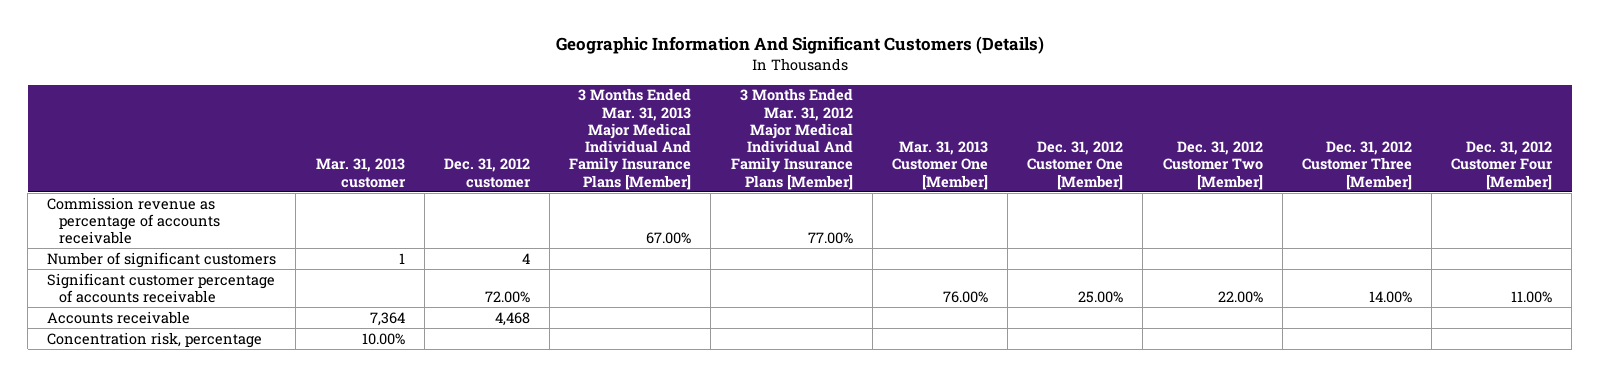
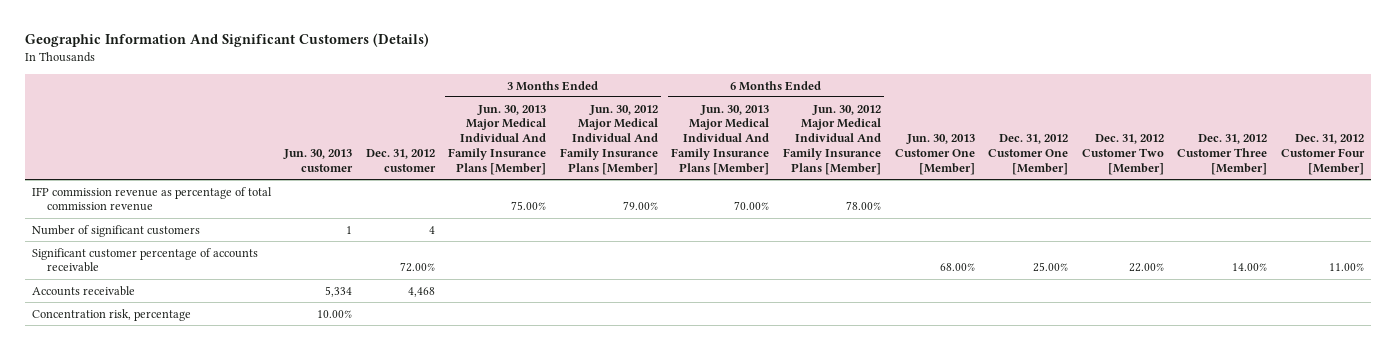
- | Mar. 31, 2013 customer | Dec. 31, 2012 customer | 3 Months Ended Mar. 31, 2013 Major Medical Individual And Family Insurance Plans [Member] | 3 Months Ended Mar. 31, 2012 Major Medical Individual And Family Insurance Plans [Member] | Mar. 31, 2013 Customer One [Member] | Dec. 31, 2012 Customer One [Member] | Dec. 31, 2012 Customer Two [Member] | Dec. 31, 2012 Customer Three [Member] | Dec. 31, 2012 Customer Four [Member]
+ | Jun. 30, 2013 customer | Dec. 31, 2012 customer | 3 Months Ended Jun. 30, 2013 Major Medical Individual And Family Insurance Plans [Member] | 3 Months Ended Jun. 30, 2012 Major Medical Individual And Family Insurance Plans [Member] | 6 Months Ended Jun. 30, 2013 Major Medical Individual And Family Insurance Plans [Member] | 6 Months Ended Jun. 30, 2012 Major Medical Individual And Family Insurance Plans [Member] | Jun. 30, 2013 Customer One [Member] | Dec. 31, 2012 Customer One [Member] | Dec. 31, 2012 Customer Two [Member] | Dec. 31, 2012 Customer Three [Member] | Dec. 31, 2012 Customer Four [Member]
- Commission revenue as percentage of accounts receivable | | | 67.00% | 77.00% | | | | |
+ IFP commission revenue as percentage of total commission revenue | | | 75.00% | 79.00% | 70.00% | 78.00% | | | | |

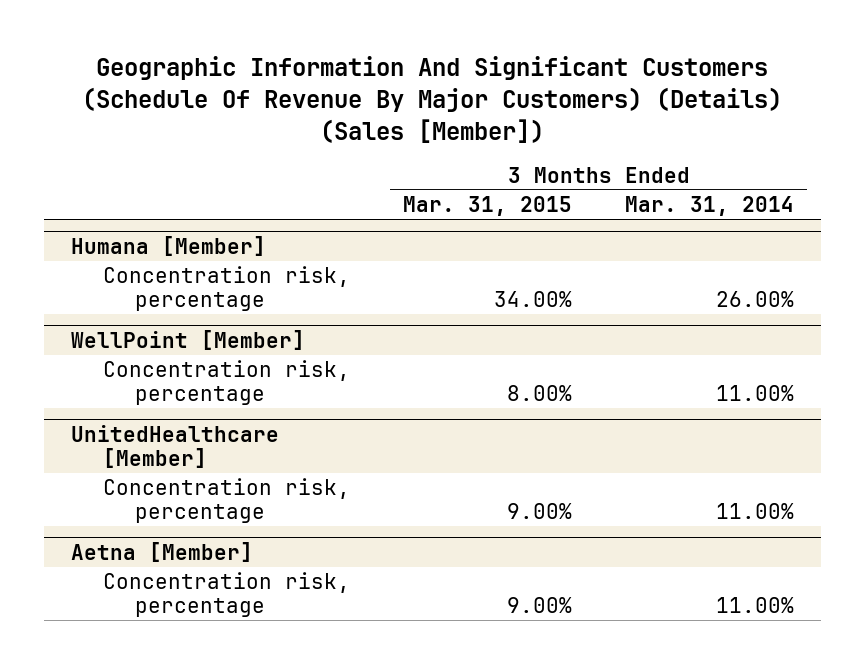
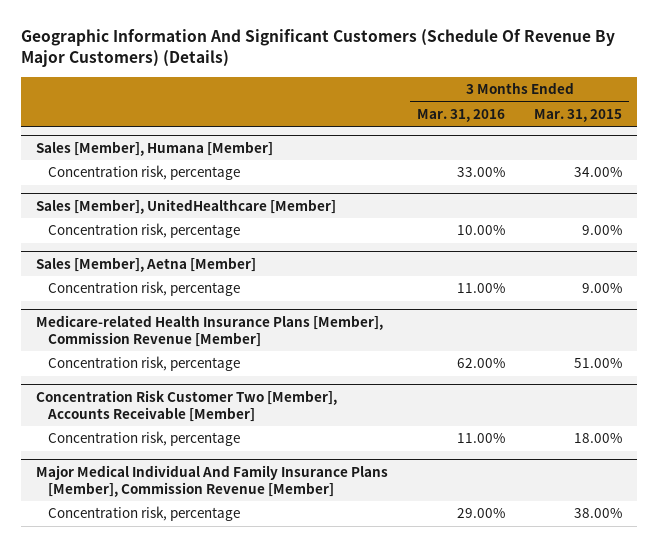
- Geographic Information And Significant Customers (Schedule Of Revenue By Major Customers) (Details) (Sales [Member])
+ Geographic Information And Significant Customers (Schedule Of Revenue By Major Customers) (Details)
- | 3 Months Ended Mar. 31, 2015 | 3 Months Ended Mar. 31, 2014
+ | 3 Months Ended Mar. 31, 2016 | 3 Months Ended Mar. 31, 2015
- Humana [Member]
+ Sales [Member], Humana [Member]
- WellPoint [Member]
- Concentration risk, percentage | 8.00% | 11.00%
- UnitedHealthcare [Member]
+ Sales [Member], UnitedHealthcare [Member]
- Aetna [Member]
+ Sales [Member], Aetna [Member]
+ Medicare-related Health Insurance Plans [Member], Commission Revenue [Member]
+ Concentration risk, percentage | 62.00% | 51.00%
+ Concentration Risk Customer Two [Member], Accounts Receivable [Member]
+ Concentration risk, percentage | 11.00% | 18.00%
+ Major Medical Individual And Family Insurance Plans [Member], Commission Revenue [Member]
+ Concentration risk, percentage | 29.00% | 38.00%

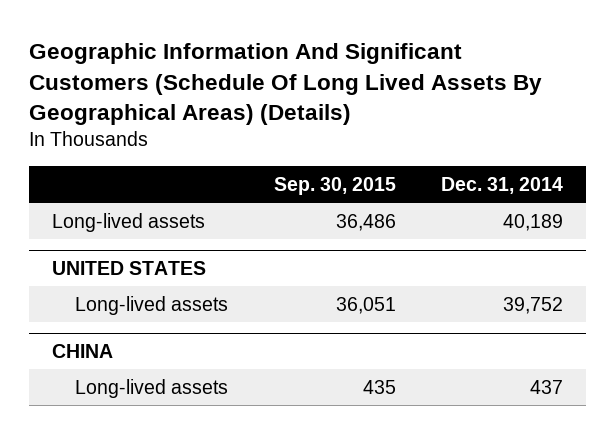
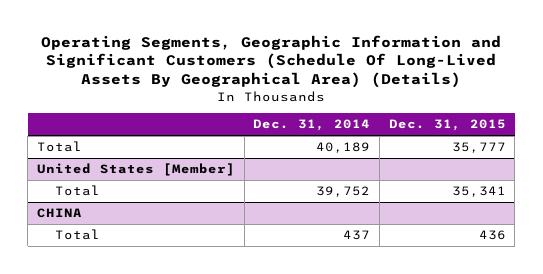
- Geographic Information And Significant Customers (Schedule Of Long Lived Assets By Geographical Areas) (Details)
+ Operating Segments, Geographic Information and Significant Customers (Schedule Of Long-Lived Assets By Geographical Area) (Details)
- | Sep. 30, 2015 | Dec. 31, 2014
+ | Dec. 31, 2014 | Dec. 31, 2015
- Long-lived assets | 36,486 | 40,189
- UNITED STATES
- Long-lived assets | 36,051 | 39,752
+ Total | 40,189 | 35,777
+ United States [Member]
+ Total | 39,752 | 35,341
@ CHINA
- Long-lived assets | 435 | 437
+ Total | 437 | 436

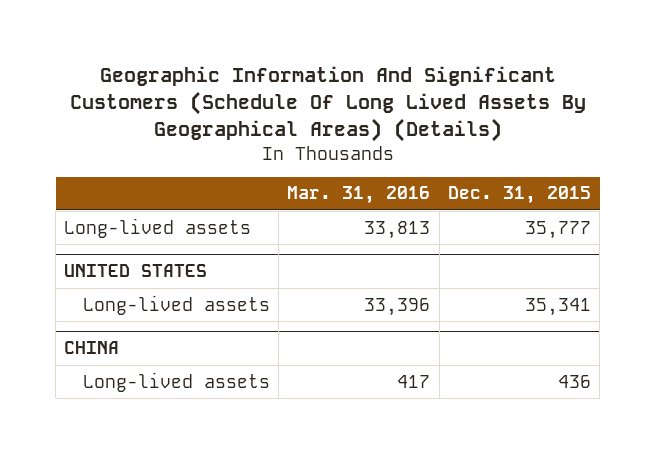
- Operating Segments, Geographic Information and Significant Customers (Schedule Of Long-Lived Assets By Geographical Area) (Details)
+ Geographic Information And Significant Customers (Schedule Of Long Lived Assets By Geographical Areas) (Details)
- | Dec. 31, 2014 | Dec. 31, 2015
+ | Mar. 31, 2016 | Dec. 31, 2015
- Total | 40,189 | 35,777
- United States [Member]
- Total | 39,752 | 35,341
+ Long-lived assets | 33,813 | 35,777
+ UNITED STATES
+ Long-lived assets | 33,396 | 35,341
@ CHINA
- Total | 437 | 436
+ Long-lived assets | 417 | 436

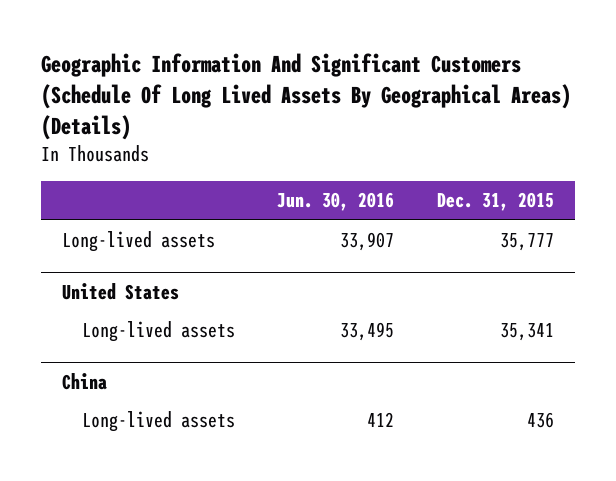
- | Mar. 31, 2016 | Dec. 31, 2015
+ | Jun. 30, 2016 | Dec. 31, 2015
- UNITED STATES
+ United States
- CHINA
+ China

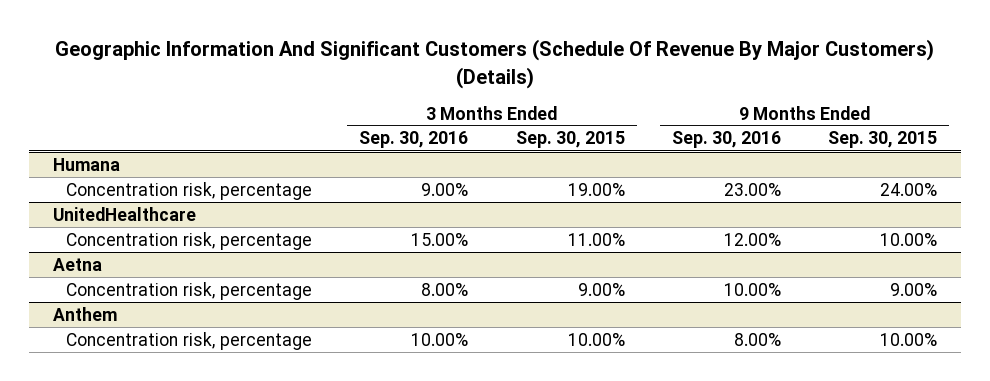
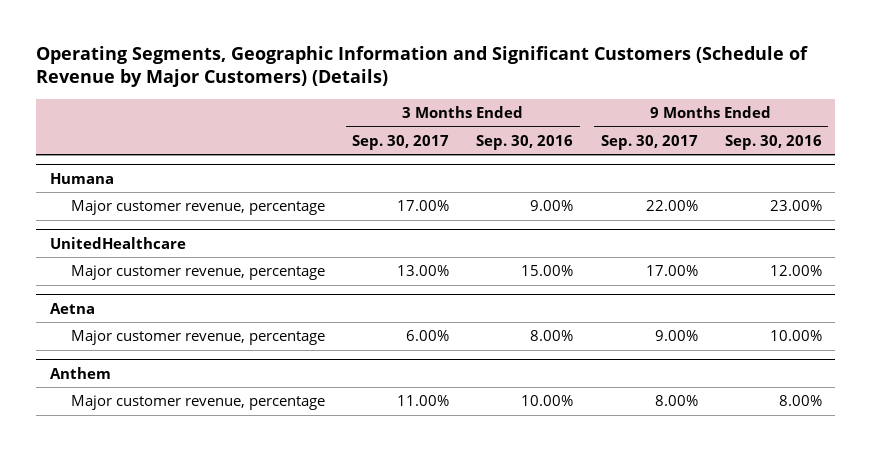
- Geographic Information And Significant Customers (Schedule Of Revenue By Major Customers) (Details)
+ Operating Segments, Geographic Information and Significant Customers (Schedule of Revenue by Major Customers) (Details)
- | 3 Months Ended Sep. 30, 2016 | 3 Months Ended Sep. 30, 2015 | 9 Months Ended Sep. 30, 2016 | 9 Months Ended Sep. 30, 2015
+ | 3 Months Ended Sep. 30, 2017 | 3 Months Ended Sep. 30, 2016 | 9 Months Ended Sep. 30, 2017 | 9 Months Ended Sep. 30, 2016
@ Humana
- Concentration risk, percentage | 9.00% | 19.00% | 23.00% | 24.00%
+ Major customer revenue, percentage | 17.00% | 9.00% | 22.00% | 23.00%
@ UnitedHealthcare
- Concentration risk, percentage | 15.00% | 11.00% | 12.00% | 10.00%
+ Major customer revenue, percentage | 13.00% | 15.00% | 17.00% | 12.00%
@ Aetna
- Concentration risk, percentage | 8.00% | 9.00% | 10.00% | 9.00%
+ Major customer revenue, percentage | 6.00% | 8.00% | 9.00% | 10.00%
@ Anthem
- Concentration risk, percentage | 10.00% | 10.00% | 8.00% | 10.00%
+ Major customer revenue, percentage | 11.00% | 10.00% | 8.00% | 8.00%

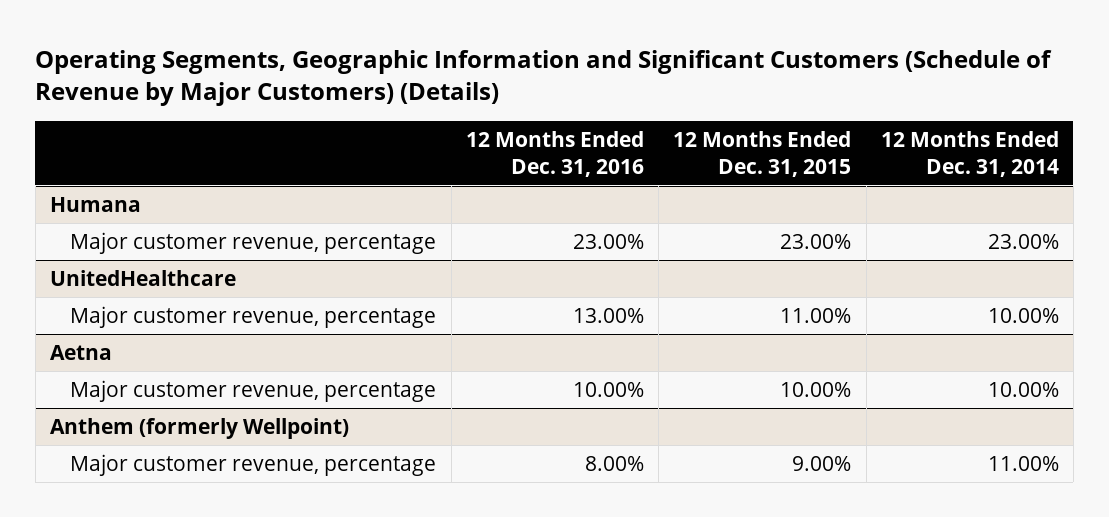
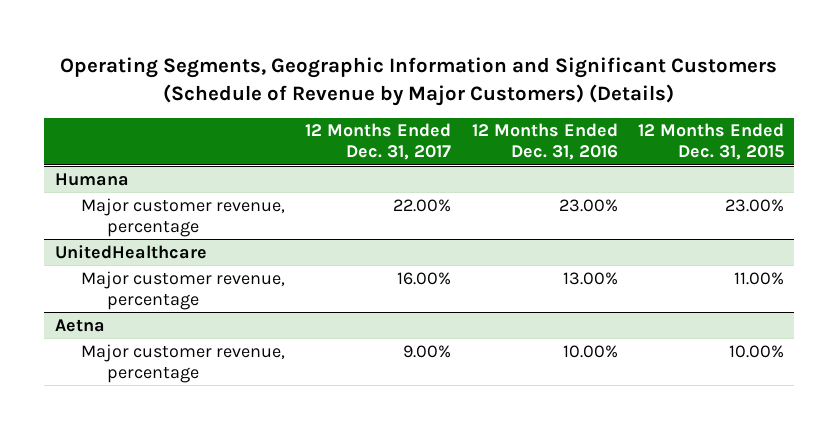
- | 12 Months Ended Dec. 31, 2016 | 12 Months Ended Dec. 31, 2015 | 12 Months Ended Dec. 31, 2014
+ | 12 Months Ended Dec. 31, 2017 | 12 Months Ended Dec. 31, 2016 | 12 Months Ended Dec. 31, 2015
- Anthem (formerly Wellpoint)
- Major customer revenue, percentage | 8.00% | 9.00% | 11.00%

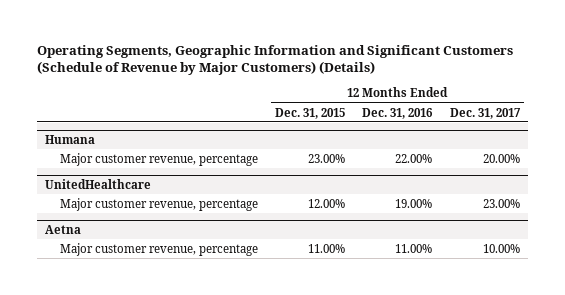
- | 12 Months Ended Dec. 31, 2017 | 12 Months Ended Dec. 31, 2016 | 12 Months Ended Dec. 31, 2015
+ | 12 Months Ended Dec. 31, 2015 | 12 Months Ended Dec. 31, 2016 | 12 Months Ended Dec. 31, 2017
@ Humana
- Major customer revenue, percentage | 22.00% | 23.00% | 23.00%
+ Major customer revenue, percentage | 23.00% | 22.00% | 20.00%
@ UnitedHealthcare
- Major customer revenue, percentage | 16.00% | 13.00% | 11.00%
+ Major customer revenue, percentage | 12.00% | 19.00% | 23.00%
@ Aetna
- Major customer revenue, percentage | 9.00% | 10.00% | 10.00%
+ Major customer revenue, percentage | 11.00% | 11.00% | 10.00%

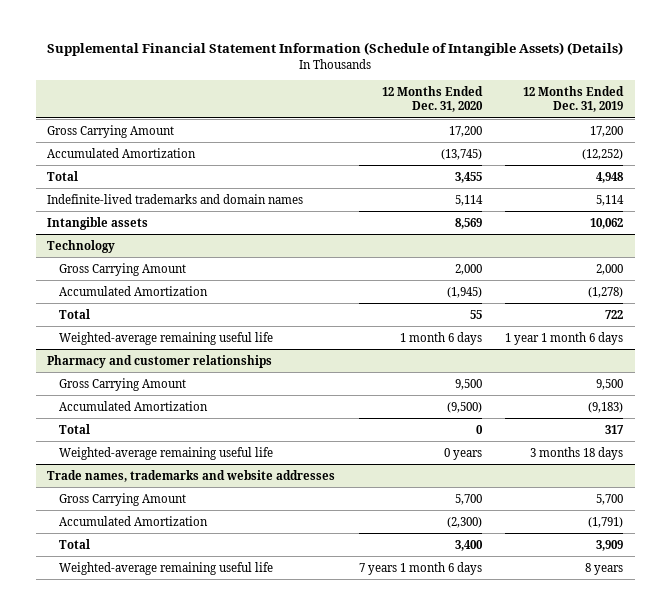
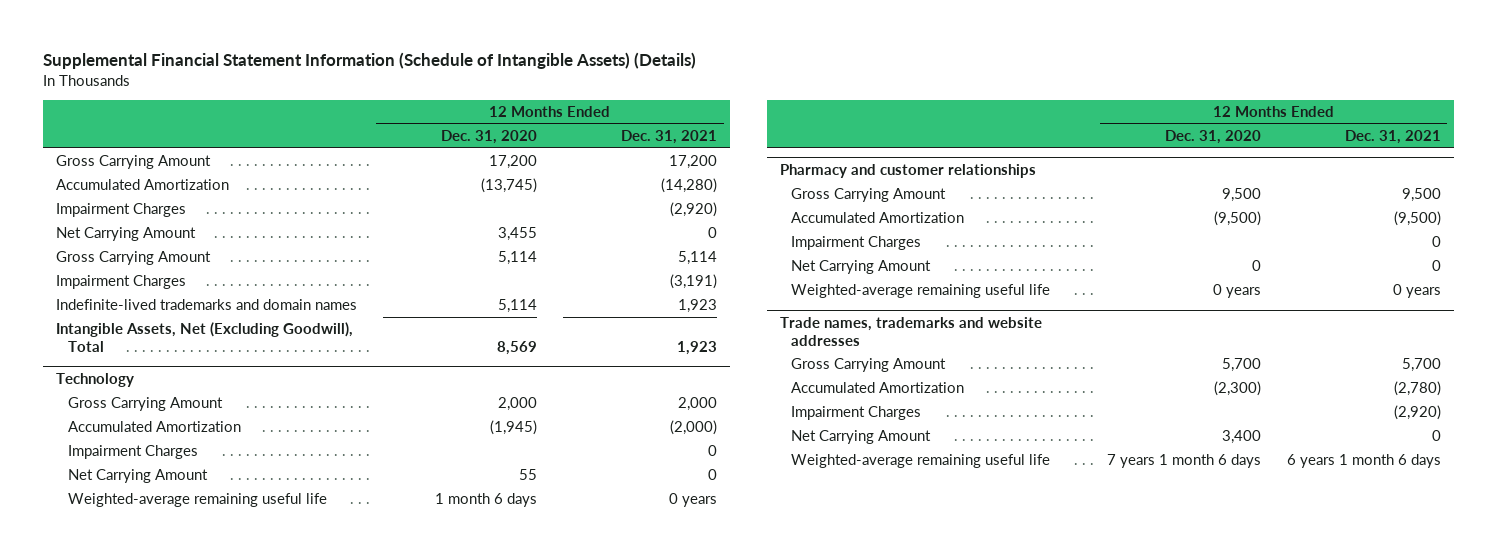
- | 12 Months Ended Dec. 31, 2020 | 12 Months Ended Dec. 31, 2019
+ | 12 Months Ended Dec. 31, 2020 | 12 Months Ended Dec. 31, 2021
- Total | 3,455 | 4,948
+ Impairment Charges | | (2,920)
+ Net Carrying Amount | 3,455 | 0
+ Gross Carrying Amount | 5,114 | 5,114
+ Impairment Charges | | (3,191)
- Intangible assets | 8,569 | 10,062
+ Intangible Assets, Net (Excluding Goodwill), Total | 8,569 | 1,923
@ Technology
- Total | 55 | 722
+ Impairment Charges | | 0
+ Net Carrying Amount | 55 | 0
@ Pharmacy and customer relationships
- Total | 0 | 317
+ Impairment Charges | | 0
+ Net Carrying Amount | 0 | 0
@ Trade names, trademarks and website addresses
- Total | 3,400 | 3,909
+ Impairment Charges | | (2,920)
+ Net Carrying Amount | 3,400 | 0

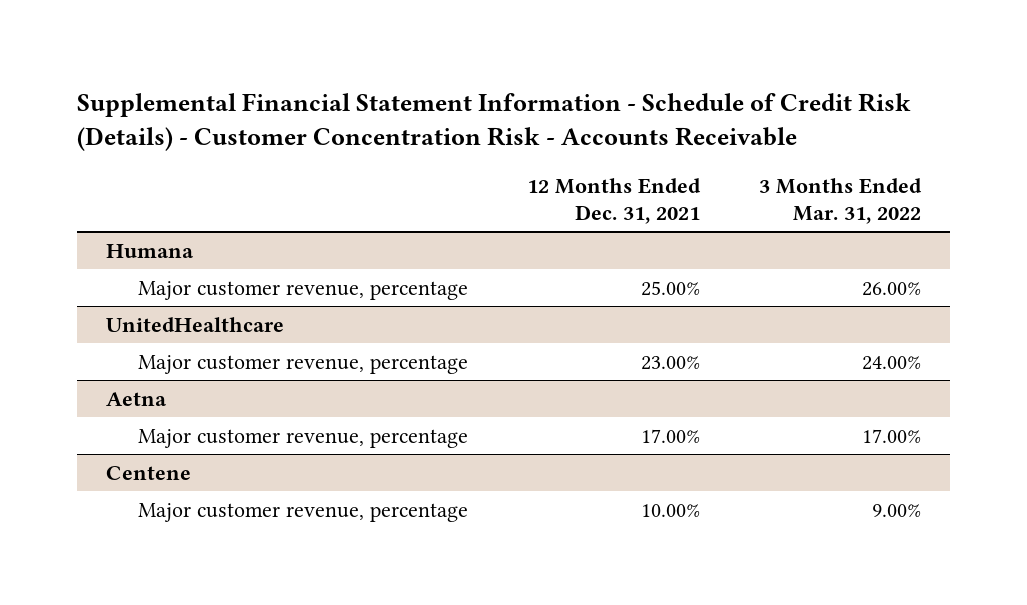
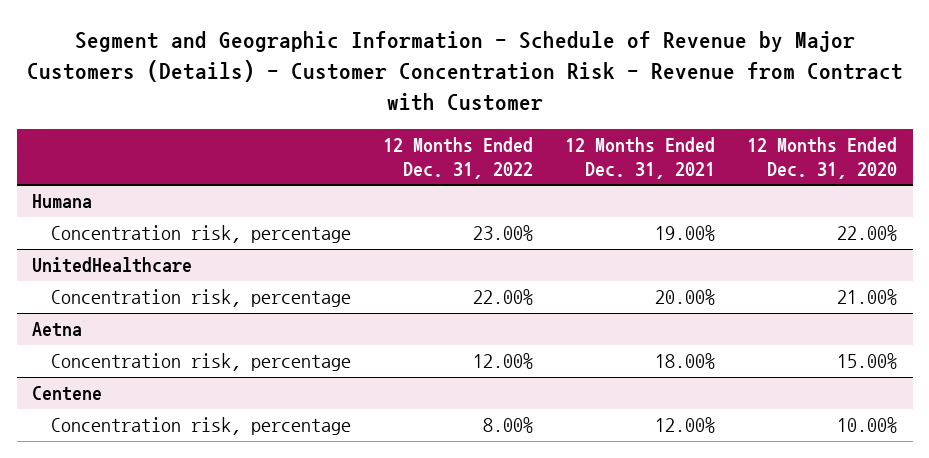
- Supplemental Financial Statement Information - Schedule of Credit Risk (Details) - Customer Concentration Risk - Accounts Receivable
+ Segment and Geographic Information - Schedule of Revenue by Major Customers (Details) - Customer Concentration Risk - Revenue from Contract with Customer
- | 12 Months Ended Dec. 31, 2021 | 3 Months Ended Mar. 31, 2022
+ | 12 Months Ended Dec. 31, 2022 | 12 Months Ended Dec. 31, 2021 | 12 Months Ended Dec. 31, 2020
@ Humana
- Major customer revenue, percentage | 25.00% | 26.00%
+ Concentration risk, percentage | 23.00% | 19.00% | 22.00%
@ UnitedHealthcare
- Major customer revenue, percentage | 23.00% | 24.00%
+ Concentration risk, percentage | 22.00% | 20.00% | 21.00%
@ Aetna
- Major customer revenue, percentage | 17.00% | 17.00%
+ Concentration risk, percentage | 12.00% | 18.00% | 15.00%
@ Centene
- Major customer revenue, percentage | 10.00% | 9.00%
+ Concentration risk, percentage | 8.00% | 12.00% | 10.00%

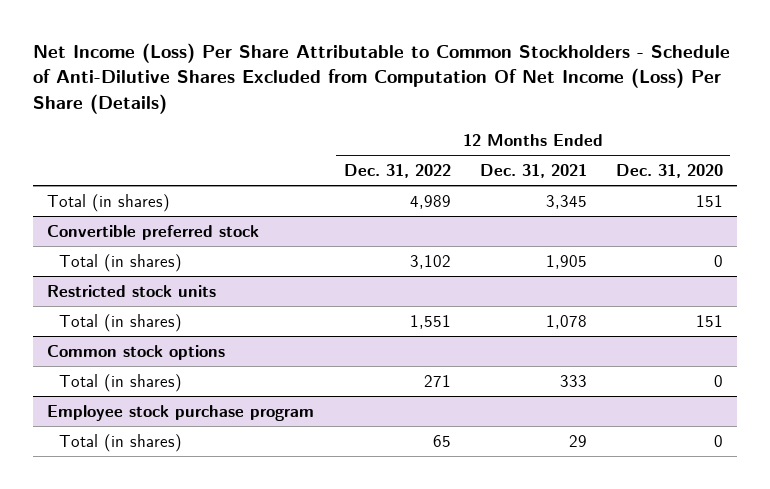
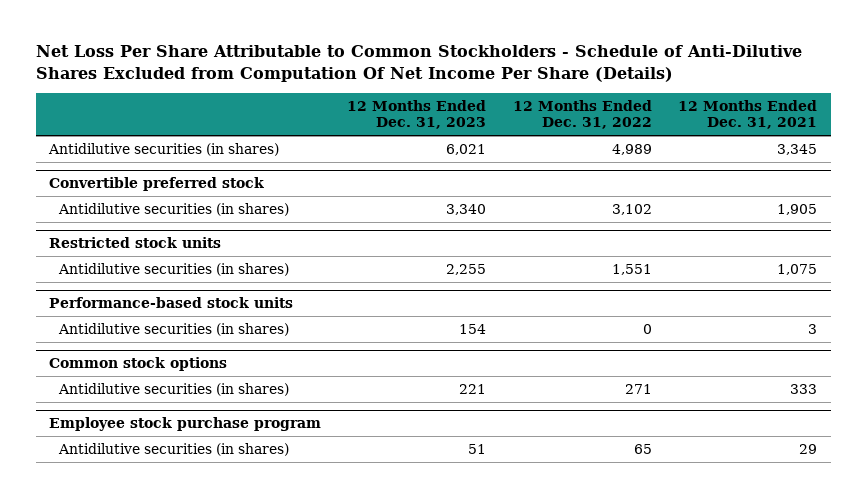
- Net Income (Loss) Per Share Attributable to Common Stockholders - Schedule of Anti-Dilutive Shares Excluded from Computation Of Net Income (Loss) Per Share (Details)
+ Net Loss Per Share Attributable to Common Stockholders - Schedule of Anti-Dilutive Shares Excluded from Computation Of Net Income Per Share (Details)
- | 12 Months Ended Dec. 31, 2022 | 12 Months Ended Dec. 31, 2021 | 12 Months Ended Dec. 31, 2020
+ | 12 Months Ended Dec. 31, 2023 | 12 Months Ended Dec. 31, 2022 | 12 Months Ended Dec. 31, 2021
- Total (in shares) | 4,989 | 3,345 | 151
+ Antidilutive securities (in shares) | 6,021 | 4,989 | 3,345
@ Convertible preferred stock
- Total (in shares) | 3,102 | 1,905 | 0
+ Antidilutive securities (in shares) | 3,340 | 3,102 | 1,905
@ Restricted stock units
- Total (in shares) | 1,551 | 1,078 | 151
+ Antidilutive securities (in shares) | 2,255 | 1,551 | 1,075
+ Performance-based stock units
+ Antidilutive securities (in shares) | 154 | 0 | 3
@ Common stock options
- Total (in shares) | 271 | 333 | 0
+ Antidilutive securities (in shares) | 221 | 271 | 333
@ Employee stock purchase program
- Total (in shares) | 65 | 29 | 0
+ Antidilutive securities (in shares) | 51 | 65 | 29

